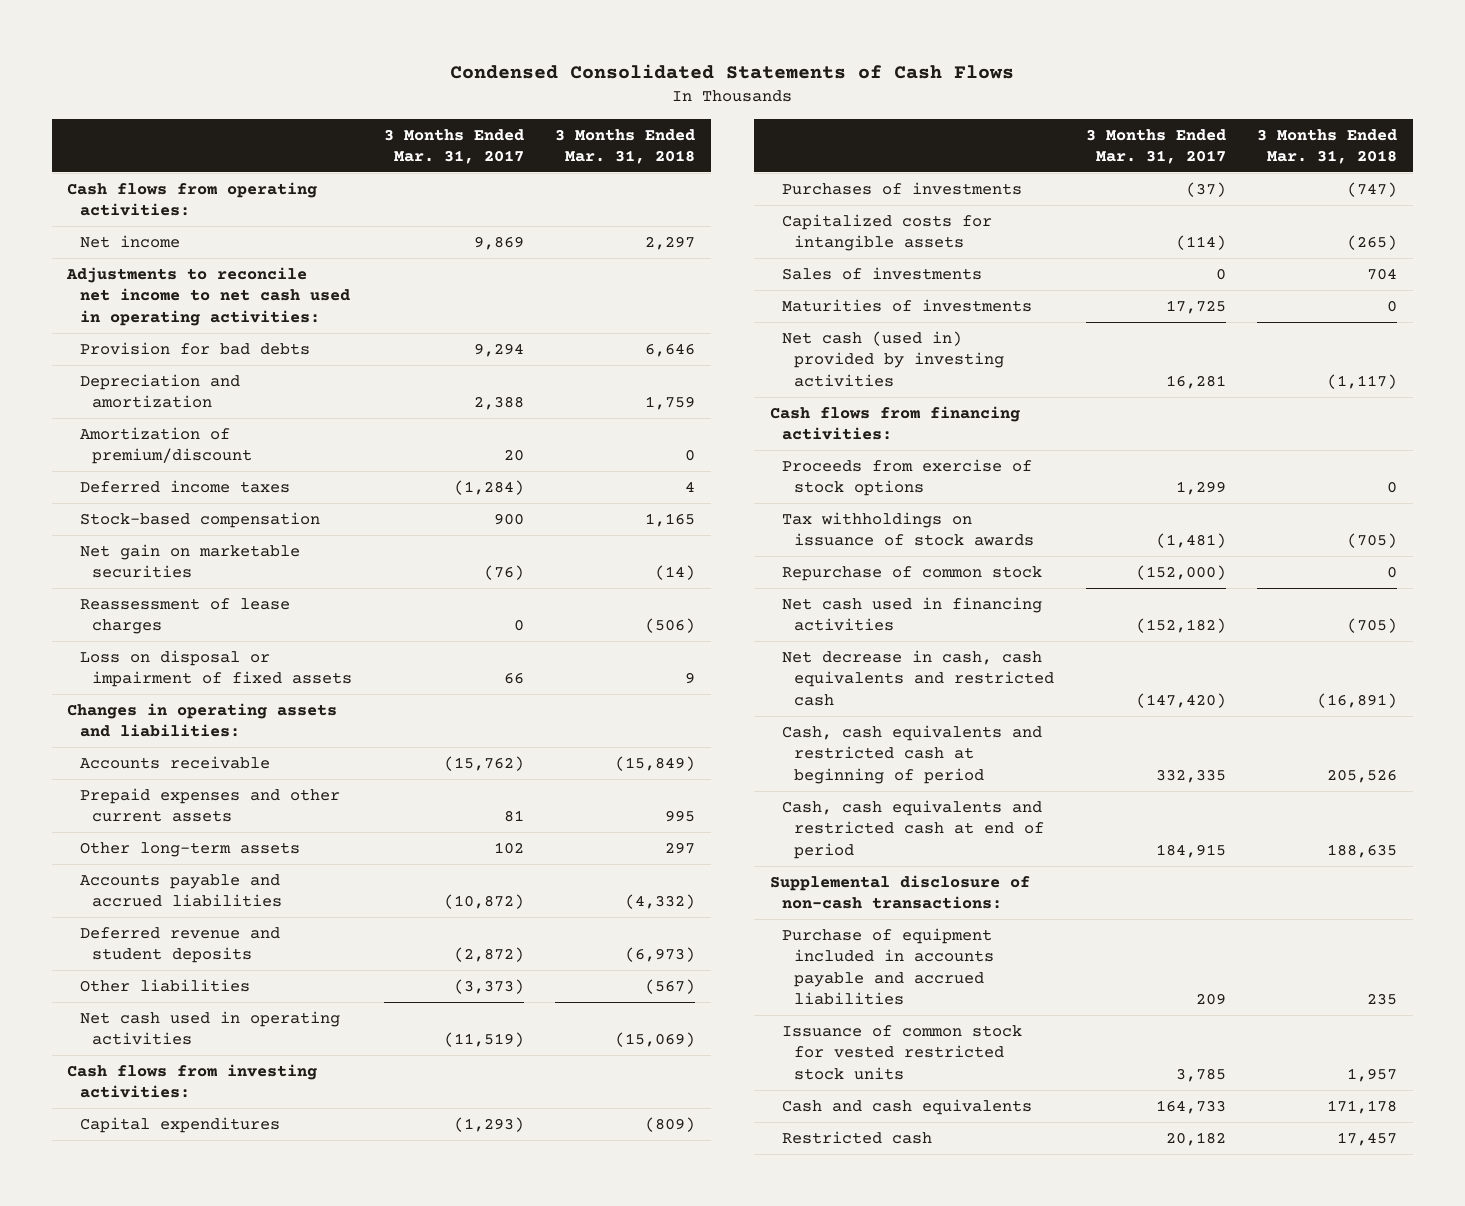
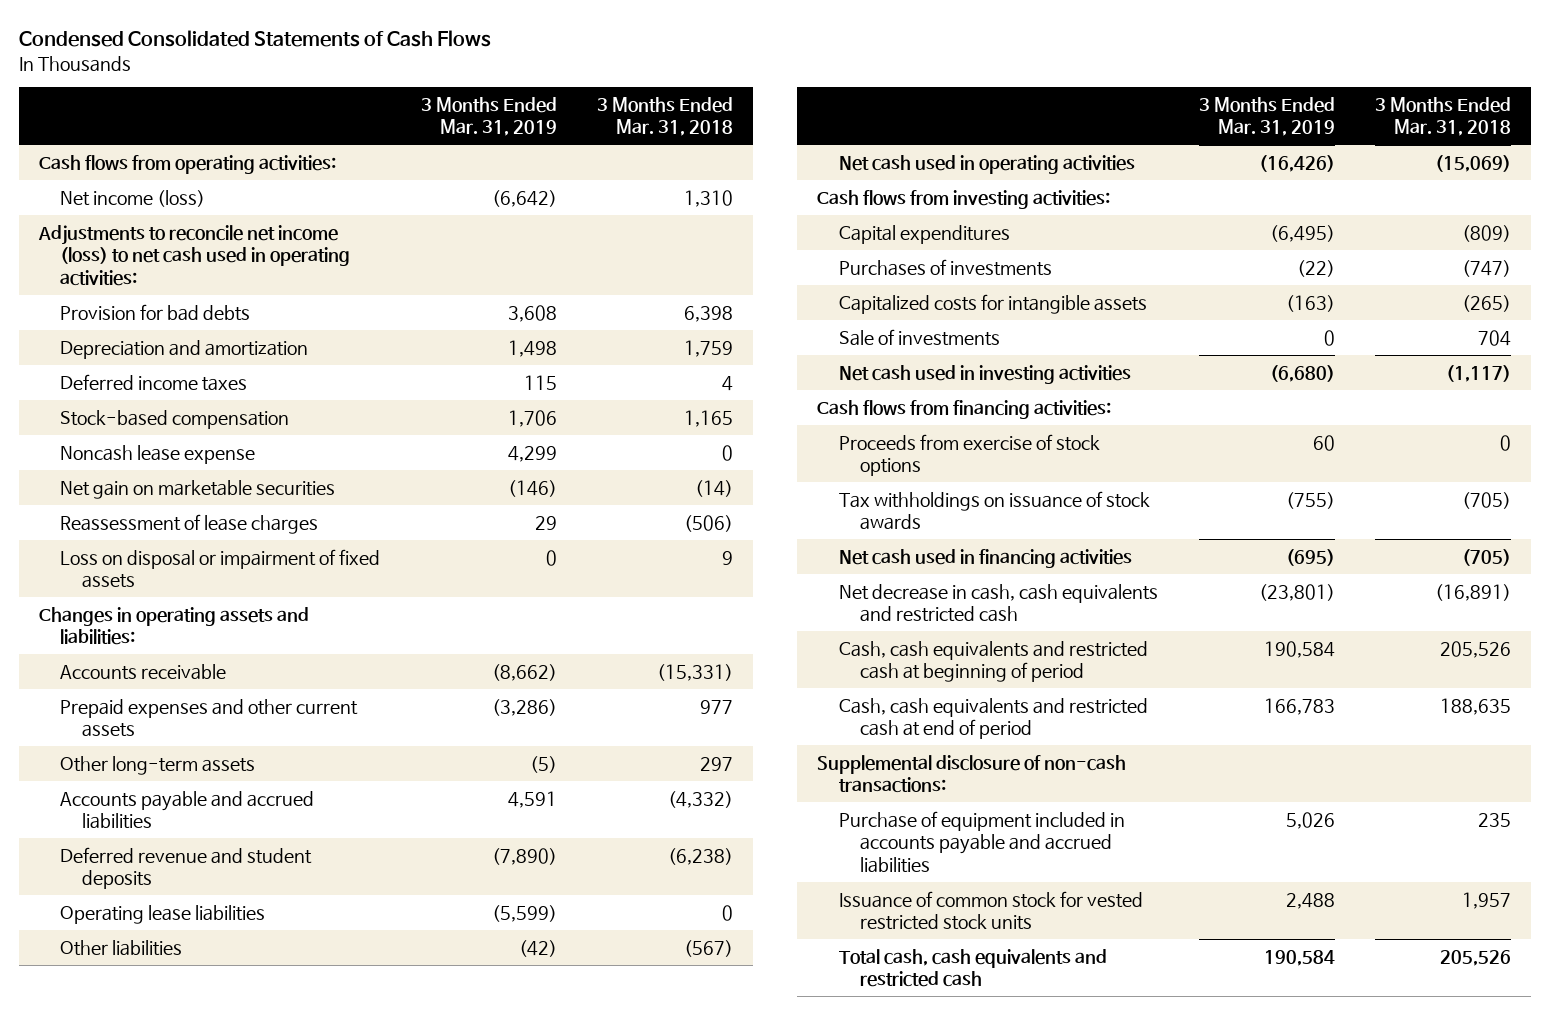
- | 3 Months Ended Mar. 31, 2017 | 3 Months Ended Mar. 31, 2018
+ | 3 Months Ended Mar. 31, 2019 | 3 Months Ended Mar. 31, 2018
- Net income | 9,869 | 2,297
- Adjustments to reconcile net income to net cash used in operating activities:
- Provision for bad debts | 9,294 | 6,646
+ Net income (loss) | (6,642) | 1,310
+ Adjustments to reconcile net income (loss) to net cash used in operating activities:
+ Provision for bad debts | 3,608 | 6,398
- Amortization of premium/discount | 20 | 0
+ Noncash lease expense | 4,299 | 0
- Accounts receivable | (15,762) | (15,849)
- Prepaid expenses and other current assets | 81 | 995
+ Accounts receivable | (8,662) | (15,331)
+ Prepaid expenses and other current assets | (3,286) | 977
- Deferred revenue and student deposits | (2,872) | (6,973)
+ Deferred revenue and student deposits | (7,890) | (6,238)
+ Operating lease liabilities | (5,599) | 0
- Sales of investments | 0 | 704
- Maturities of investments | 17,725 | 0
- Net cash (used in) provided by investing activities | 16,281 | (1,117)
+ Sale of investments | 0 | 704
+ Net cash used in investing activities | (6,680) | (1,117)
- Repurchase of common stock | (152,000) | 0
- Cash and cash equivalents | 164,733 | 171,178
- Restricted cash | 20,182 | 17,457
+ Total cash, cash equivalents and restricted cash | 190,584 | 205,526

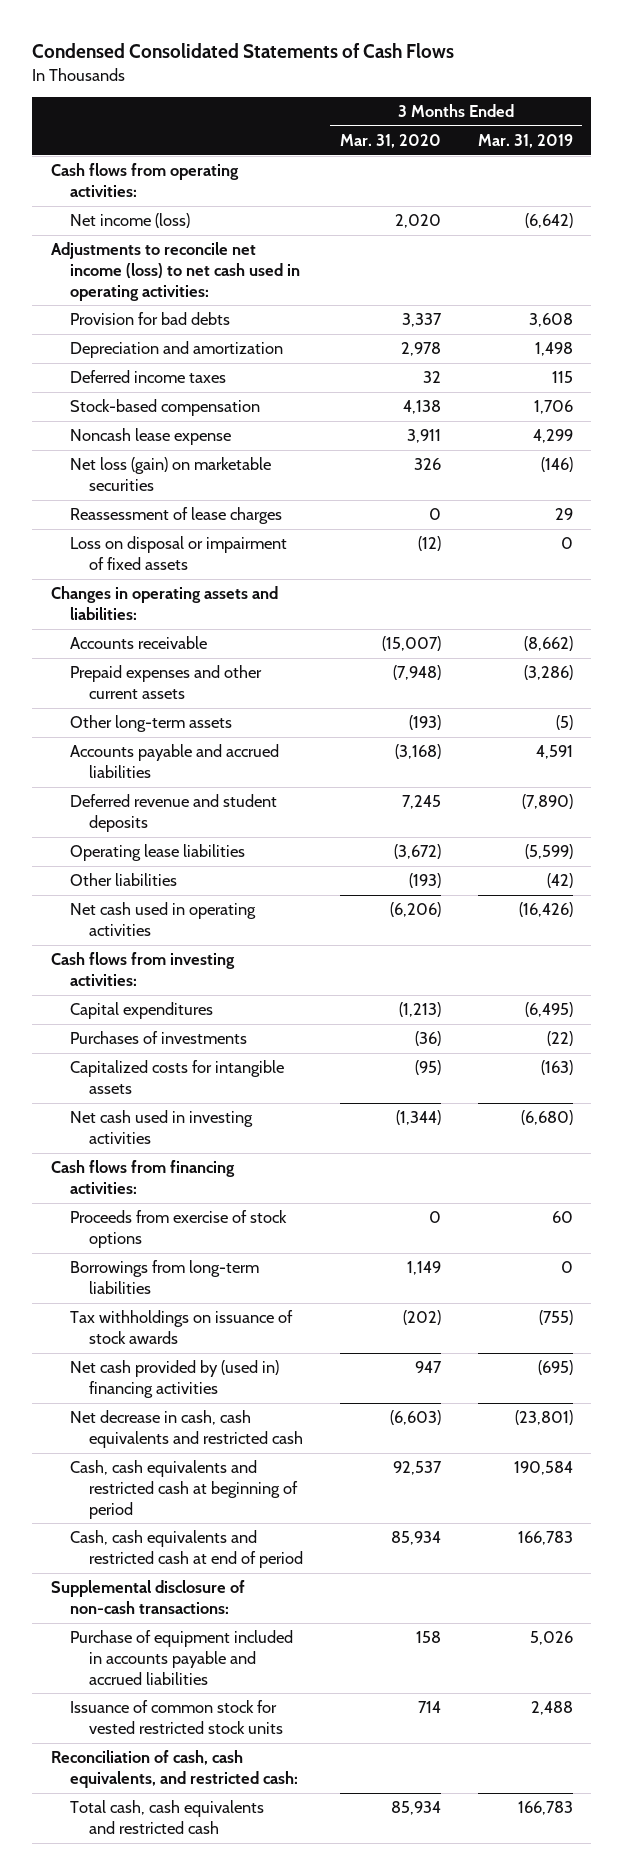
- | 3 Months Ended Mar. 31, 2019 | 3 Months Ended Mar. 31, 2018
+ | 3 Months Ended Mar. 31, 2020 | 3 Months Ended Mar. 31, 2019
- Net gain on marketable securities | (146) | (14)
+ Net loss (gain) on marketable securities | 326 | (146)
- Sale of investments | 0 | 704
+ Borrowings from long-term liabilities | 1,149 | 0
- Net cash used in financing activities | (695) | (705)
+ Net cash provided by (used in) financing activities | 947 | (695)
- Total cash, cash equivalents and restricted cash | 190,584 | 205,526
+ Reconciliation of cash, cash equivalents, and restricted cash:
+ Total cash, cash equivalents and restricted cash | 85,934 | 166,783

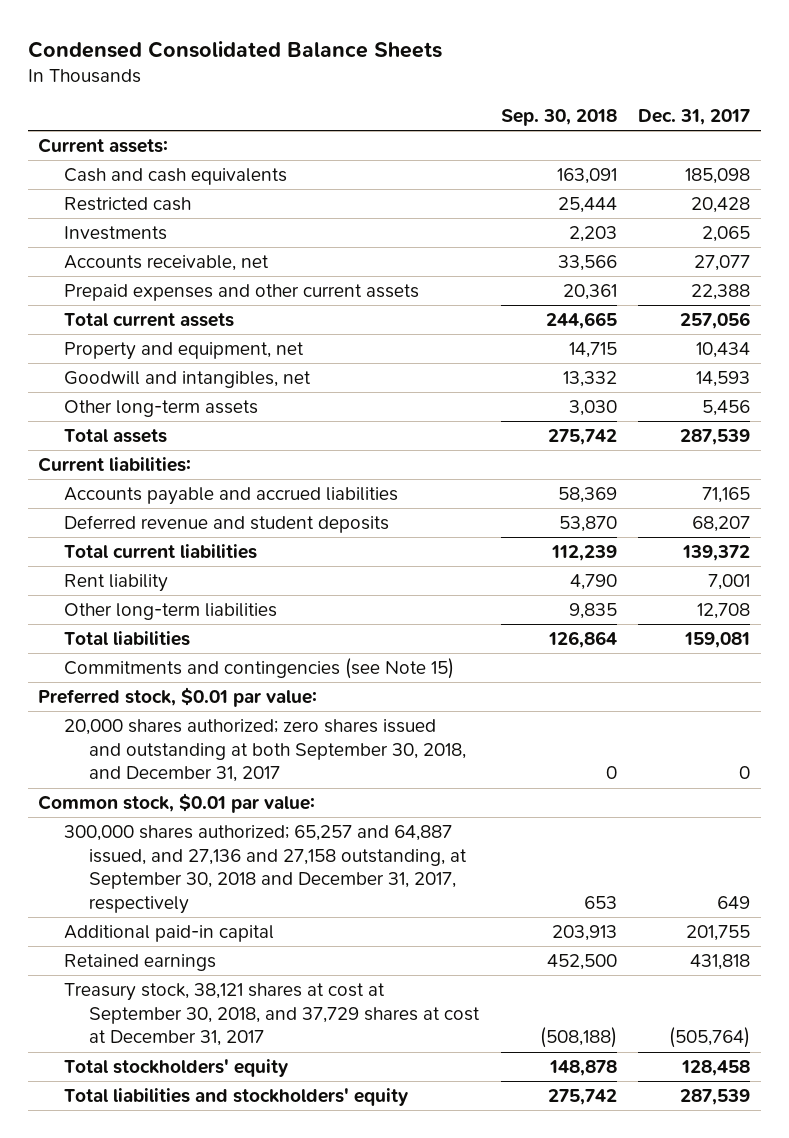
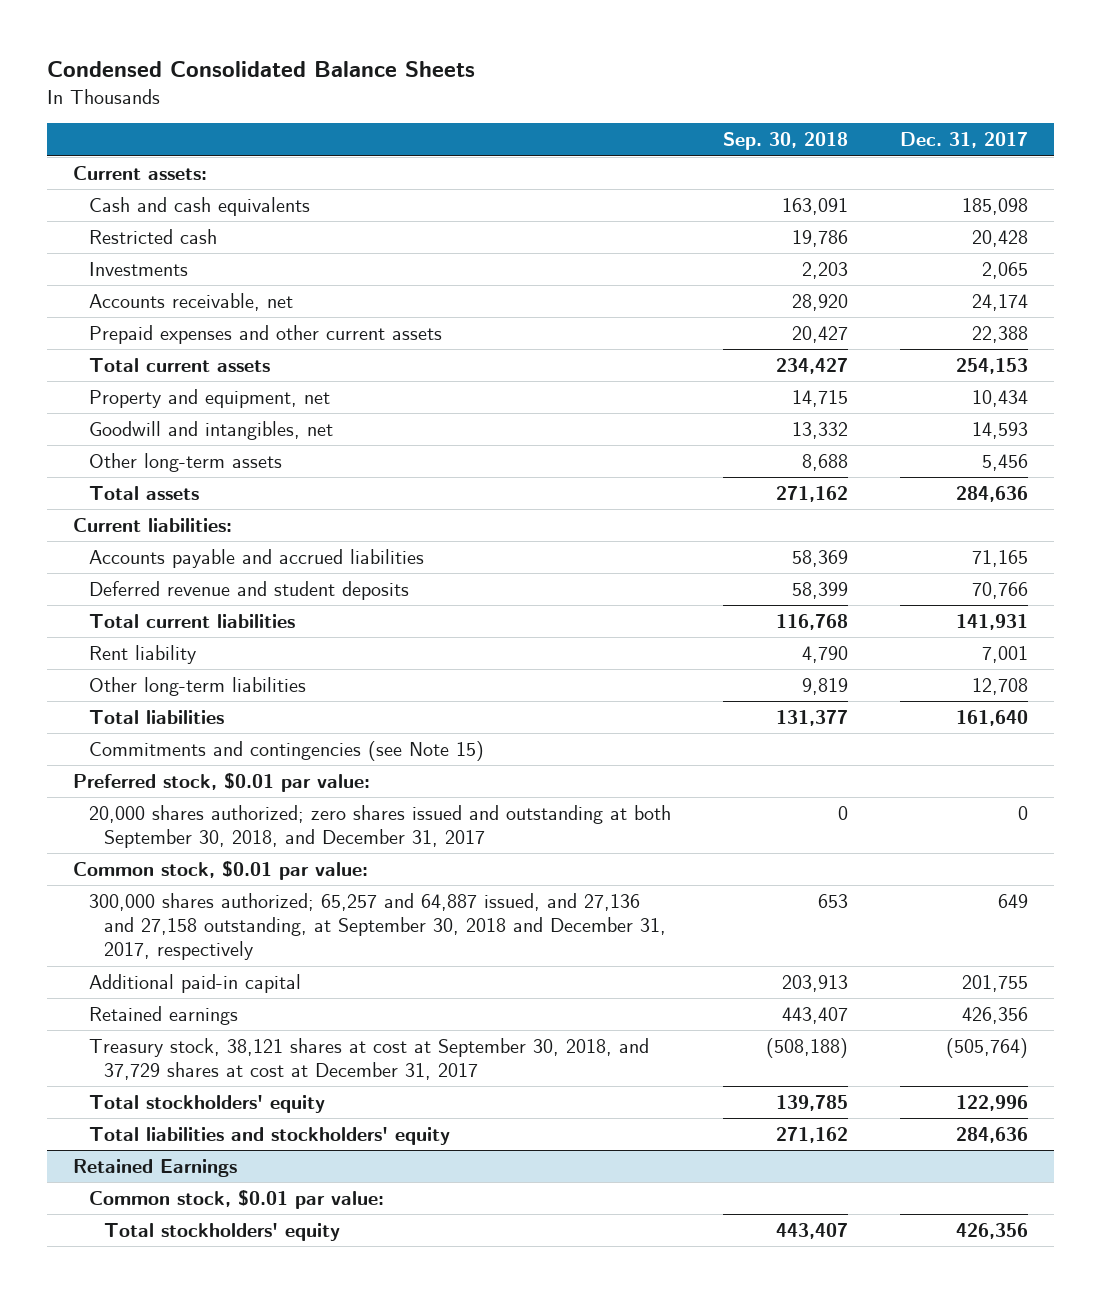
- Restricted cash | 25,444 | 20,428
+ Restricted cash | 19,786 | 20,428
- Accounts receivable, net | 33,566 | 27,077
- Prepaid expenses and other current assets | 20,361 | 22,388
- Total current assets | 244,665 | 257,056
+ Accounts receivable, net | 28,920 | 24,174
+ Prepaid expenses and other current assets | 20,427 | 22,388
+ Total current assets | 234,427 | 254,153
- Other long-term assets | 3,030 | 5,456
- Total assets | 275,742 | 287,539
+ Other long-term assets | 8,688 | 5,456
+ Total assets | 271,162 | 284,636
- Deferred revenue and student deposits | 53,870 | 68,207
- Total current liabilities | 112,239 | 139,372
+ Deferred revenue and student deposits | 58,399 | 70,766
+ Total current liabilities | 116,768 | 141,931
- Other long-term liabilities | 9,835 | 12,708
- Total liabilities | 126,864 | 159,081
+ Other long-term liabilities | 9,819 | 12,708
+ Total liabilities | 131,377 | 161,640
- Retained earnings | 452,500 | 431,818
+ Retained earnings | 443,407 | 426,356
- Total stockholders' equity | 148,878 | 128,458
- Total liabilities and stockholders' equity | 275,742 | 287,539
+ Total stockholders' equity | 139,785 | 122,996
+ Total liabilities and stockholders' equity | 271,162 | 284,636
+ Retained Earnings
+ Common stock, $0.01 par value:
+ Total stockholders' equity | 443,407 | 426,356

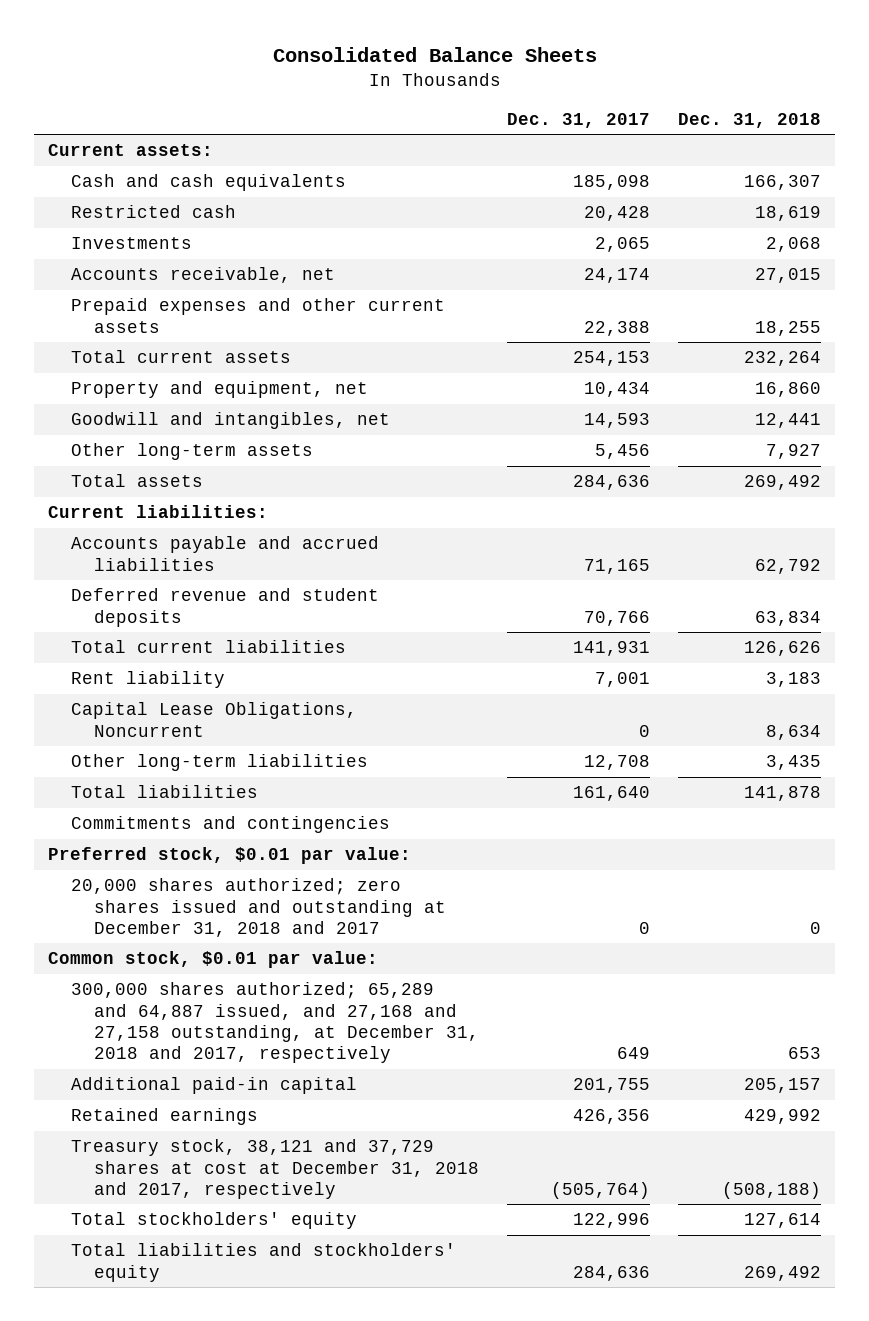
- Condensed Consolidated Balance Sheets
+ Consolidated Balance Sheets
- | Sep. 30, 2018 | Dec. 31, 2017
+ | Dec. 31, 2017 | Dec. 31, 2018
+ Capital Lease Obligations, Noncurrent | 0 | 8,634
- Commitments and contingencies (see Note 15)
+ Commitments and contingencies
- 20,000 shares authorized; zero shares issued and outstanding at both September 30, 2018, and December 31, 2017 | 0 | 0
+ 20,000 shares authorized; zero shares issued and outstanding at December 31, 2018 and 2017 | 0 | 0
- 300,000 shares authorized; 65,257 and 64,887 issued, and 27,136 and 27,158 outstanding, at September 30, 2018 and December 31, 2017, respectively | 653 | 649
+ 300,000 shares authorized; 65,289 and 64,887 issued, and 27,168 and 27,158 outstanding, at December 31, 2018 and 2017, respectively | 649 | 653
- Treasury stock, 38,121 shares at cost at September 30, 2018, and 37,729 shares at cost at December 31, 2017 | (508,188) | (505,764)
+ Treasury stock, 38,121 and 37,729 shares at cost at December 31, 2018 and 2017, respectively | (505,764) | (508,188)
- Retained Earnings
- Common stock, $0.01 par value:
- Total stockholders' equity | 443,407 | 426,356

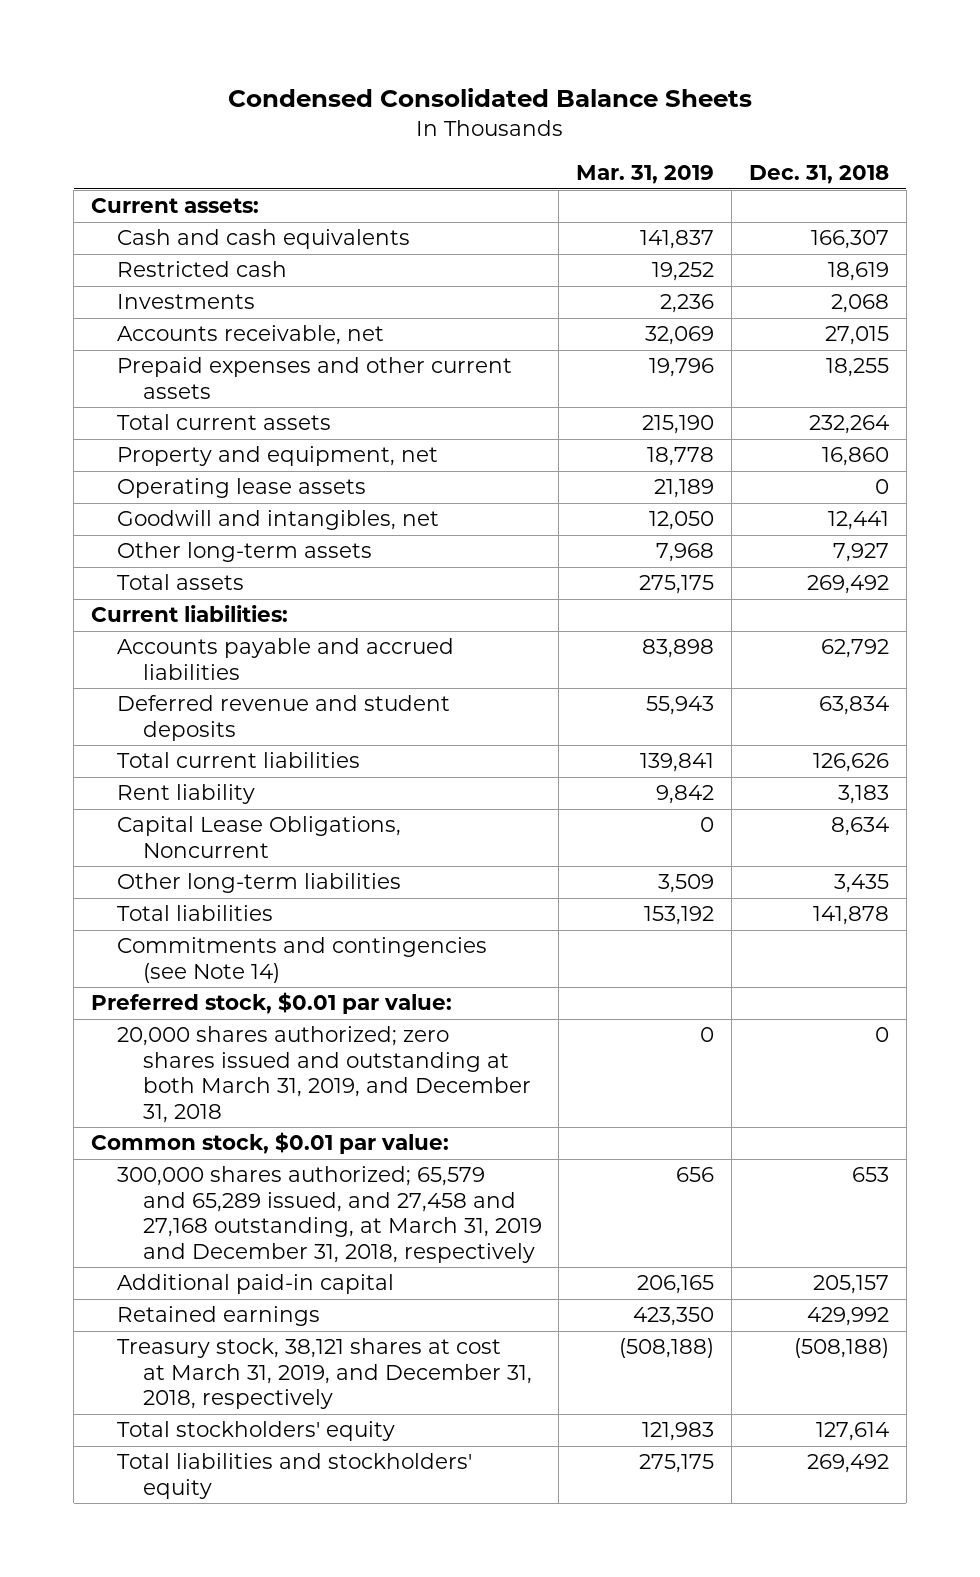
- Consolidated Balance Sheets
+ Condensed Consolidated Balance Sheets
- | Dec. 31, 2017 | Dec. 31, 2018
+ | Mar. 31, 2019 | Dec. 31, 2018
+ Operating lease assets | 21,189 | 0
- Commitments and contingencies
+ Commitments and contingencies (see Note 14)
- 20,000 shares authorized; zero shares issued and outstanding at December 31, 2018 and 2017 | 0 | 0
+ 20,000 shares authorized; zero shares issued and outstanding at both March 31, 2019, and December 31, 2018 | 0 | 0
- 300,000 shares authorized; 65,289 and 64,887 issued, and 27,168 and 27,158 outstanding, at December 31, 2018 and 2017, respectively | 649 | 653
+ 300,000 shares authorized; 65,579 and 65,289 issued, and 27,458 and 27,168 outstanding, at March 31, 2019 and December 31, 2018, respectively | 656 | 653
- Treasury stock, 38,121 and 37,729 shares at cost at December 31, 2018 and 2017, respectively | (505,764) | (508,188)
+ Treasury stock, 38,121 shares at cost at March 31, 2019, and December 31, 2018, respectively | (508,188) | (508,188)

